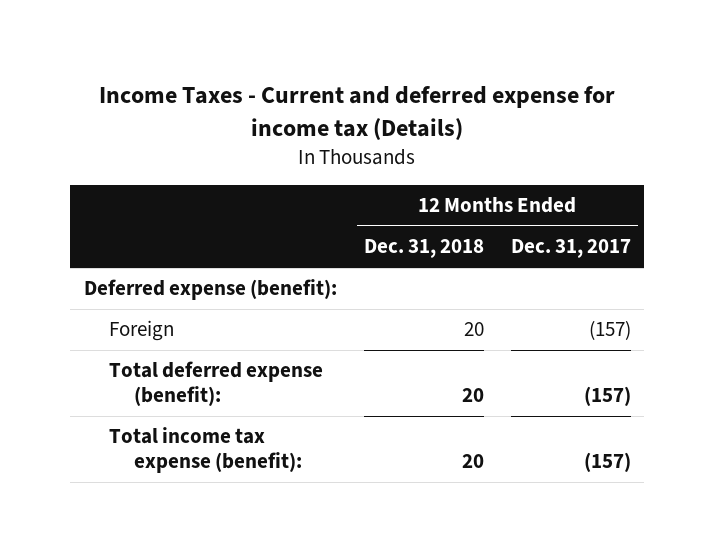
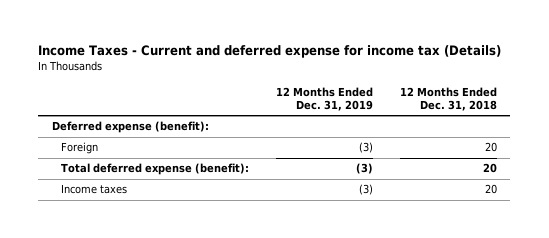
- | 12 Months Ended Dec. 31, 2018 | 12 Months Ended Dec. 31, 2017
+ | 12 Months Ended Dec. 31, 2019 | 12 Months Ended Dec. 31, 2018
- Total income tax expense (benefit): | 20 | (157)
+ Income taxes | (3) | 20

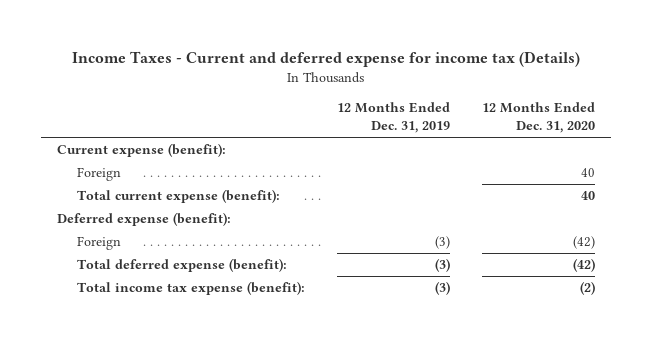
- | 12 Months Ended Dec. 31, 2019 | 12 Months Ended Dec. 31, 2018
+ | 12 Months Ended Dec. 31, 2019 | 12 Months Ended Dec. 31, 2020
+ Current expense (benefit):
+ Foreign | | 40
+ Total current expense (benefit): | | 40
- Income taxes | (3) | 20
+ Total income tax expense (benefit): | (3) | (2)

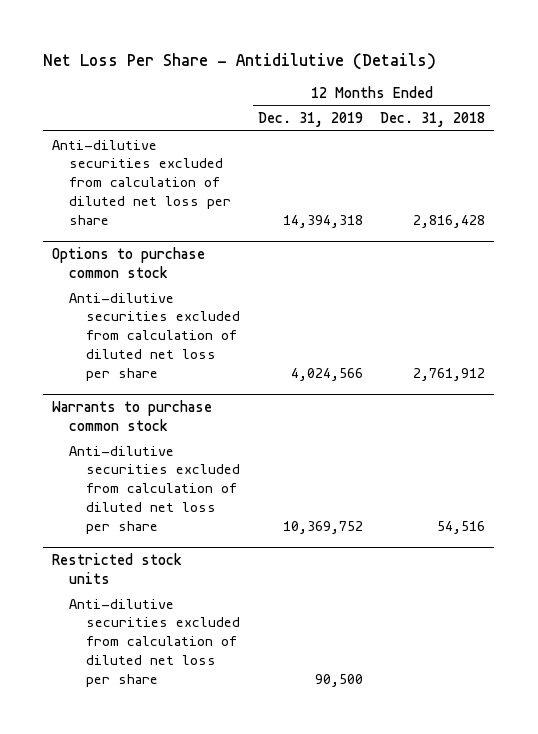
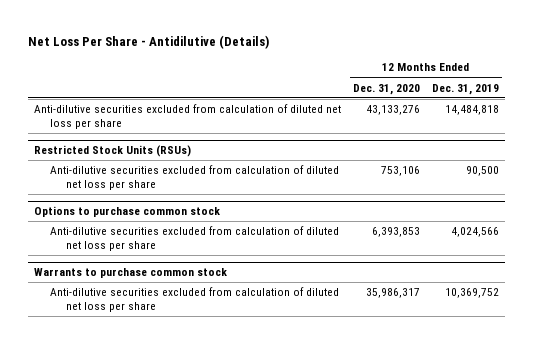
- | 12 Months Ended Dec. 31, 2019 | 12 Months Ended Dec. 31, 2018
+ | 12 Months Ended Dec. 31, 2020 | 12 Months Ended Dec. 31, 2019
- Anti-dilutive securities excluded from calculation of diluted net loss per share | 14,394,318 | 2,816,428
+ Anti-dilutive securities excluded from calculation of diluted net loss per share | 43,133,276 | 14,484,818
+ Restricted Stock Units (RSUs)
+ Anti-dilutive securities excluded from calculation of diluted net loss per share | 753,106 | 90,500
- Restricted stock units
- Anti-dilutive securities excluded from calculation of diluted net loss per share | 90,500 |

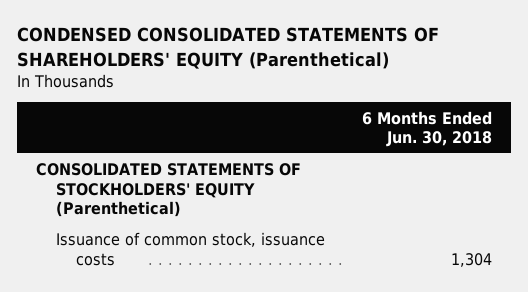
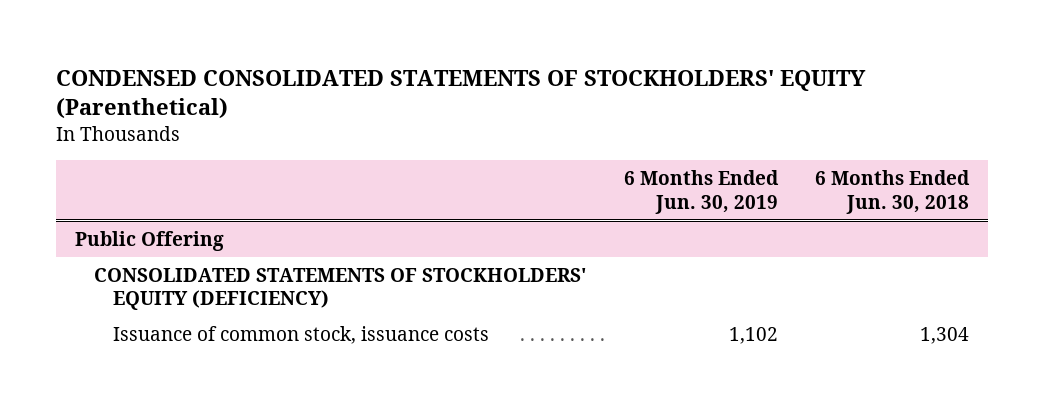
- CONDENSED CONSOLIDATED STATEMENTS OF SHAREHOLDERS' EQUITY (Parenthetical)
+ CONDENSED CONSOLIDATED STATEMENTS OF STOCKHOLDERS' EQUITY (Parenthetical)
- | 6 Months Ended Jun. 30, 2018
+ | 6 Months Ended Jun. 30, 2019 | 6 Months Ended Jun. 30, 2018
- CONSOLIDATED STATEMENTS OF STOCKHOLDERS' EQUITY (Parenthetical)
+ Public Offering
+ CONSOLIDATED STATEMENTS OF STOCKHOLDERS' EQUITY (DEFICIENCY)

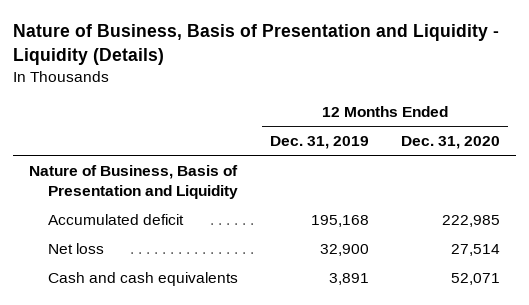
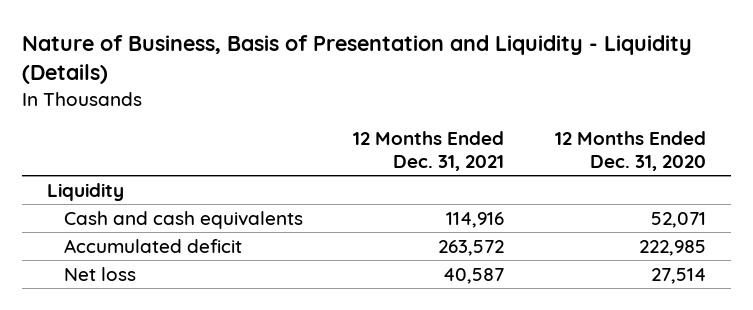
- | 12 Months Ended Dec. 31, 2019 | 12 Months Ended Dec. 31, 2020
+ | 12 Months Ended Dec. 31, 2021 | 12 Months Ended Dec. 31, 2020
- Nature of Business, Basis of Presentation and Liquidity
+ Liquidity
moved up: Cash and cash equivalents | 114,916 | 52,071

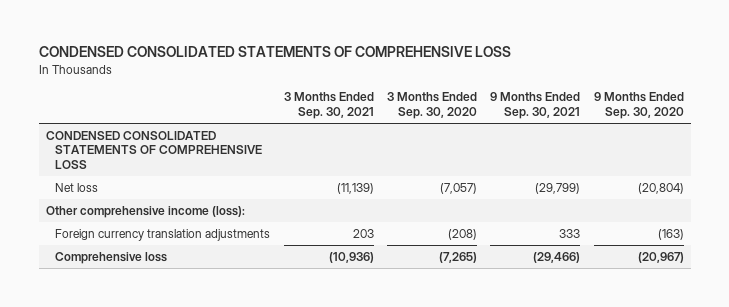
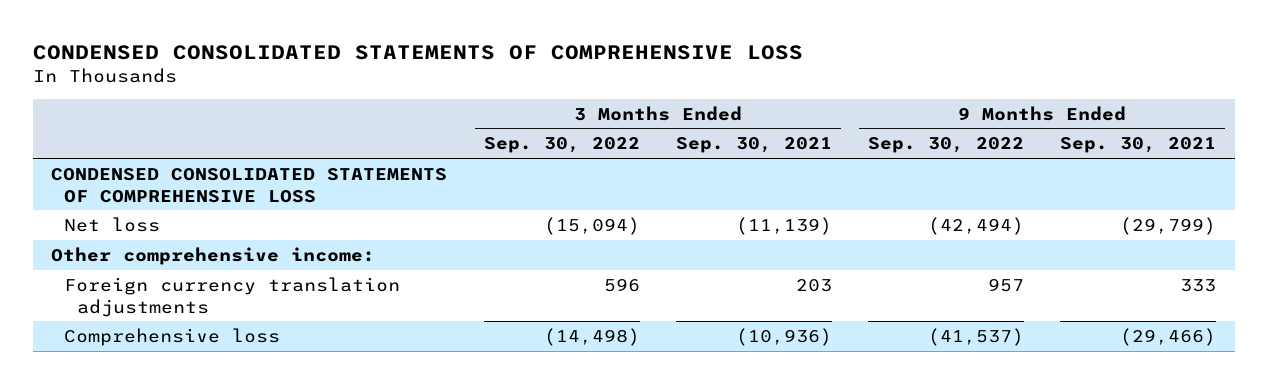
- | 3 Months Ended Sep. 30, 2021 | 3 Months Ended Sep. 30, 2020 | 9 Months Ended Sep. 30, 2021 | 9 Months Ended Sep. 30, 2020
+ | 3 Months Ended Sep. 30, 2022 | 3 Months Ended Sep. 30, 2021 | 9 Months Ended Sep. 30, 2022 | 9 Months Ended Sep. 30, 2021
- Other comprehensive income (loss):
+ Other comprehensive income:

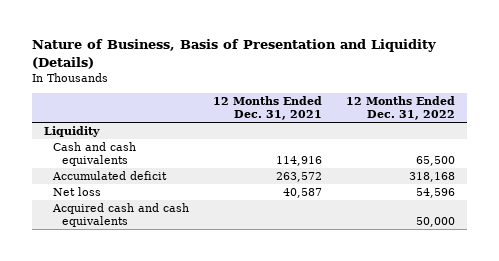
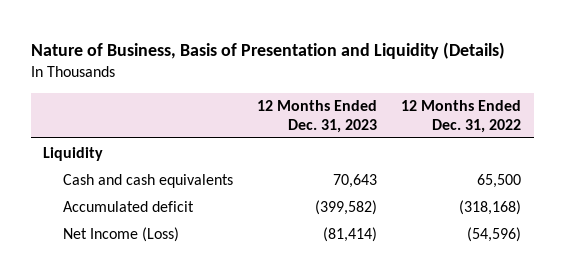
- | 12 Months Ended Dec. 31, 2021 | 12 Months Ended Dec. 31, 2022
+ | 12 Months Ended Dec. 31, 2023 | 12 Months Ended Dec. 31, 2022
- Accumulated deficit | 263,572 | 318,168
- Net loss | 40,587 | 54,596
- Acquired cash and cash equivalents | | 50,000
+ Accumulated deficit | (399,582) | (318,168)
+ Net Income (Loss) | (81,414) | (54,596)

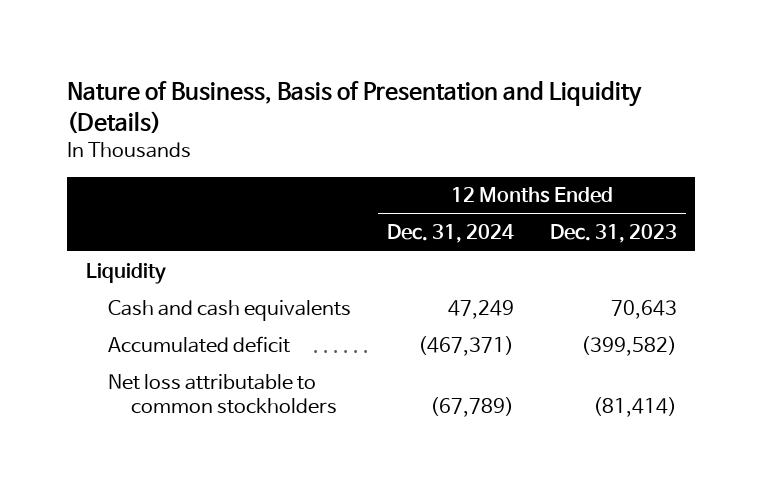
- | 12 Months Ended Dec. 31, 2023 | 12 Months Ended Dec. 31, 2022
+ | 12 Months Ended Dec. 31, 2024 | 12 Months Ended Dec. 31, 2023
- Net Income (Loss) | (81,414) | (54,596)
+ Net loss attributable to common stockholders | (67,789) | (81,414)

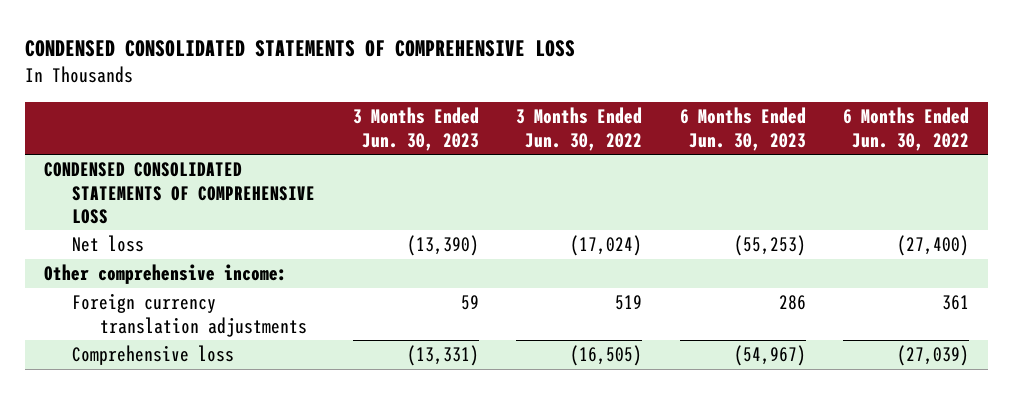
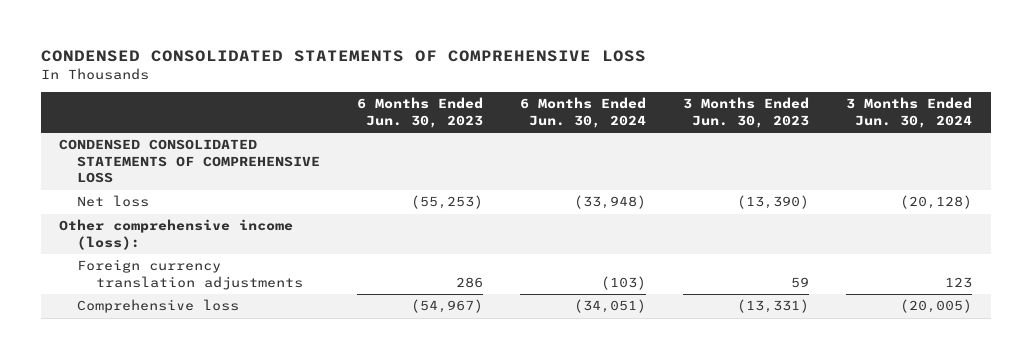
- | 3 Months Ended Jun. 30, 2023 | 3 Months Ended Jun. 30, 2022 | 6 Months Ended Jun. 30, 2023 | 6 Months Ended Jun. 30, 2022
+ | 6 Months Ended Jun. 30, 2023 | 6 Months Ended Jun. 30, 2024 | 3 Months Ended Jun. 30, 2023 | 3 Months Ended Jun. 30, 2024
- Other comprehensive income:
+ Other comprehensive income (loss):

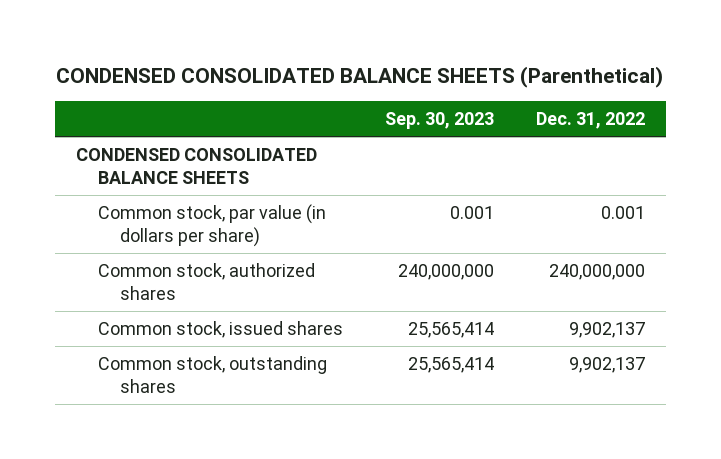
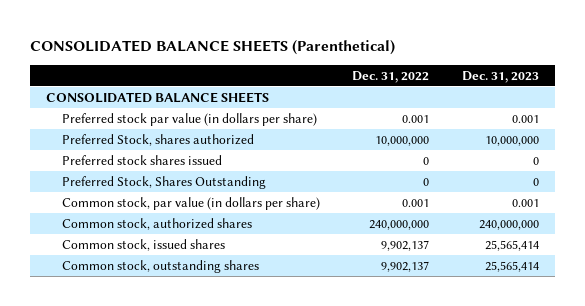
- CONDENSED CONSOLIDATED BALANCE SHEETS (Parenthetical)
+ CONSOLIDATED BALANCE SHEETS (Parenthetical)
- | Sep. 30, 2023 | Dec. 31, 2022
+ | Dec. 31, 2022 | Dec. 31, 2023
- CONDENSED CONSOLIDATED BALANCE SHEETS
+ CONSOLIDATED BALANCE SHEETS
+ Preferred stock par value (in dollars per share) | 0.001 | 0.001
+ Preferred Stock, shares authorized | 10,000,000 | 10,000,000
+ Preferred stock shares issued | 0 | 0
+ Preferred Stock, Shares Outstanding | 0 | 0

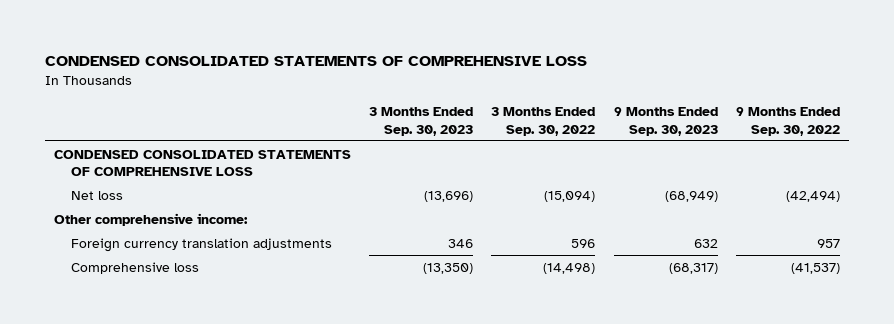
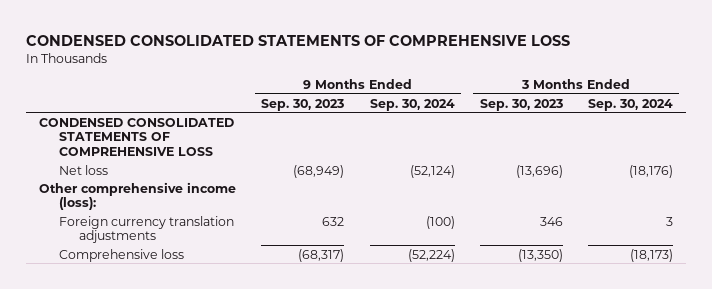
- | 3 Months Ended Sep. 30, 2023 | 3 Months Ended Sep. 30, 2022 | 9 Months Ended Sep. 30, 2023 | 9 Months Ended Sep. 30, 2022
+ | 9 Months Ended Sep. 30, 2023 | 9 Months Ended Sep. 30, 2024 | 3 Months Ended Sep. 30, 2023 | 3 Months Ended Sep. 30, 2024
- Other comprehensive income:
+ Other comprehensive income (loss):

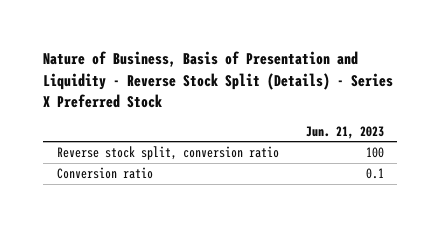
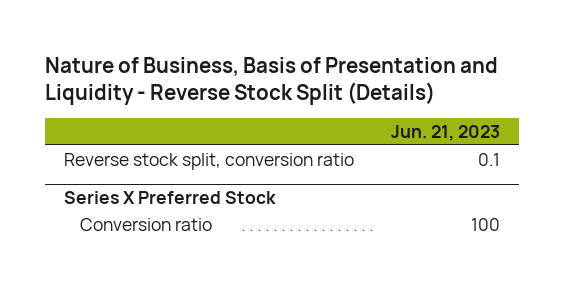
- Nature of Business, Basis of Presentation and Liquidity - Reverse Stock Split (Details) - Series X Preferred Stock
+ Nature of Business, Basis of Presentation and Liquidity - Reverse Stock Split (Details)
- Reverse stock split, conversion ratio | 100
- Conversion ratio | 0.1
+ Reverse stock split, conversion ratio | 0.1
+ Series X Preferred Stock
+ Conversion ratio | 100

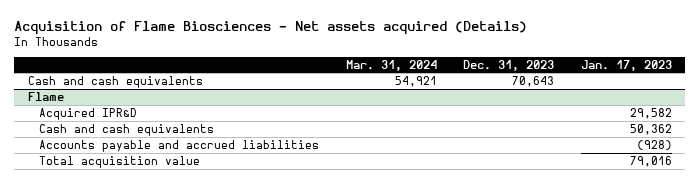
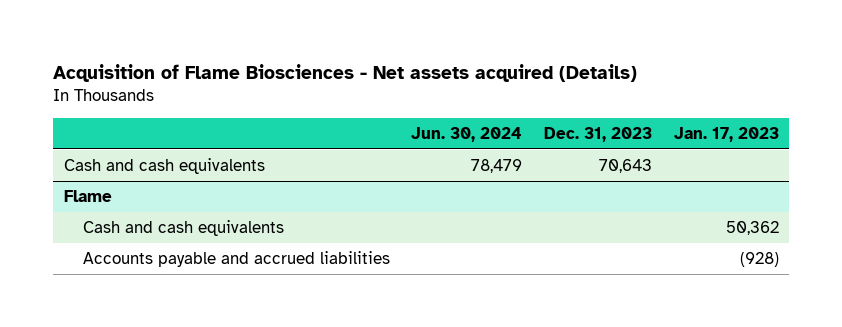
- | Mar. 31, 2024 | Dec. 31, 2023 | Jan. 17, 2023
+ | Jun. 30, 2024 | Dec. 31, 2023 | Jan. 17, 2023
@ Flame
- Acquired IPR&D | | | 29,582
- Total acquisition value | | | 79,016

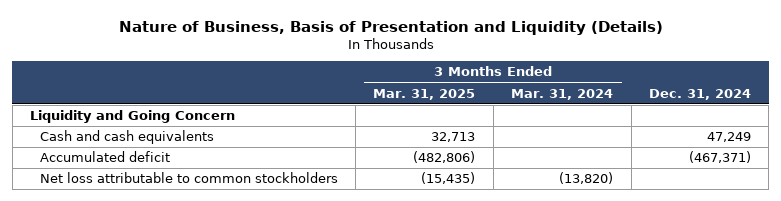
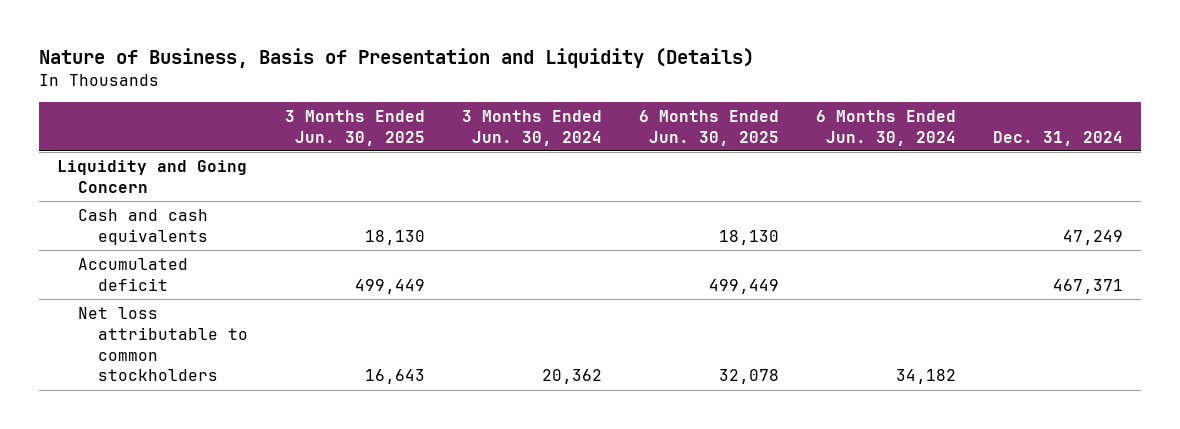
- | 3 Months Ended Mar. 31, 2025 | 3 Months Ended Mar. 31, 2024 | Dec. 31, 2024
+ | 3 Months Ended Jun. 30, 2025 | 3 Months Ended Jun. 30, 2024 | 6 Months Ended Jun. 30, 2025 | 6 Months Ended Jun. 30, 2024 | Dec. 31, 2024
- Accumulated deficit | (482,806) | | (467,371)
+ Accumulated deficit | 499,449 | | 499,449 | | 467,371

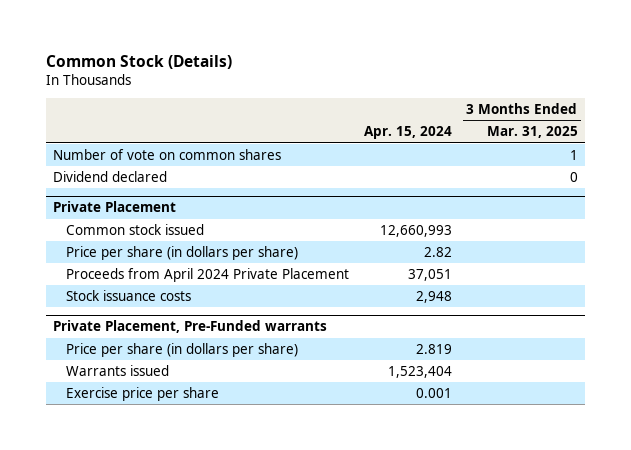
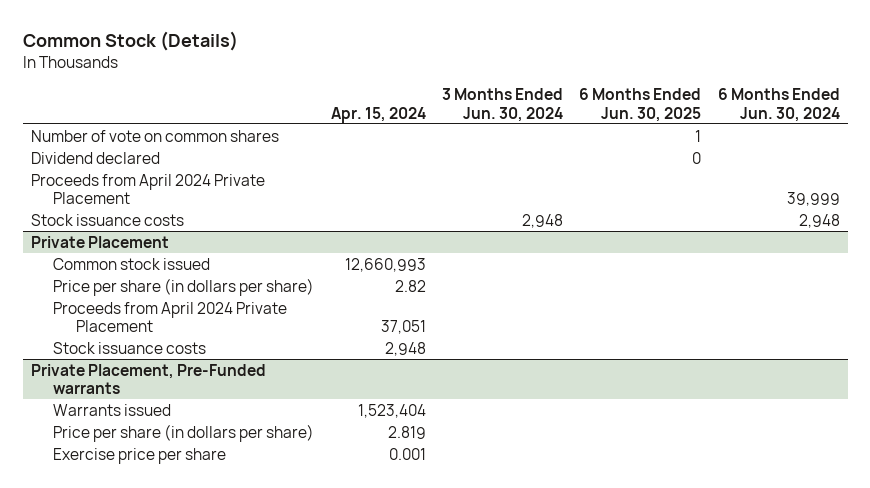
- | Apr. 15, 2024 | 3 Months Ended Mar. 31, 2025
+ | Apr. 15, 2024 | 3 Months Ended Jun. 30, 2024 | 6 Months Ended Jun. 30, 2025 | 6 Months Ended Jun. 30, 2024
+ Proceeds from April 2024 Private Placement | | | | 39,999
+ Stock issuance costs | | 2,948 | | 2,948
@ Private Placement, Pre-Funded warrants
moved down: Price per share (in dollars per share) | 2.819 | | |

